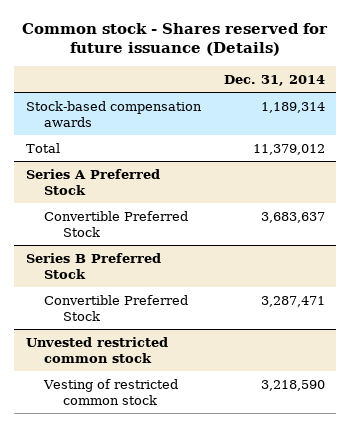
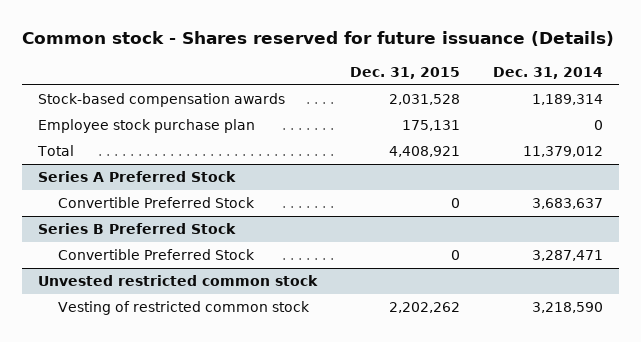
- | Dec. 31, 2014
+ | Dec. 31, 2015 | Dec. 31, 2014
+ Employee stock purchase plan | 175,131 | 0

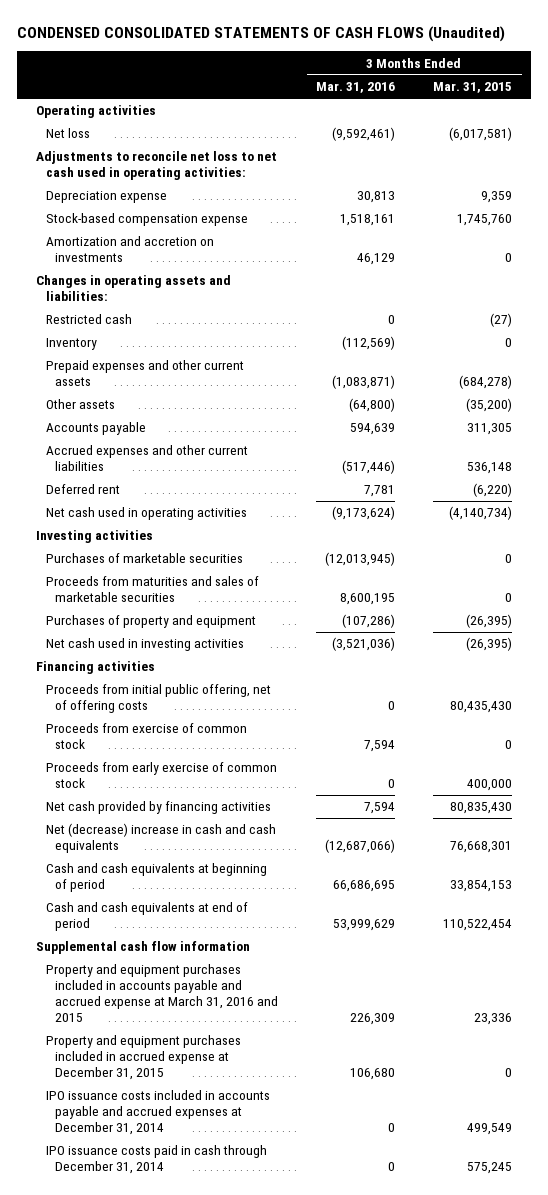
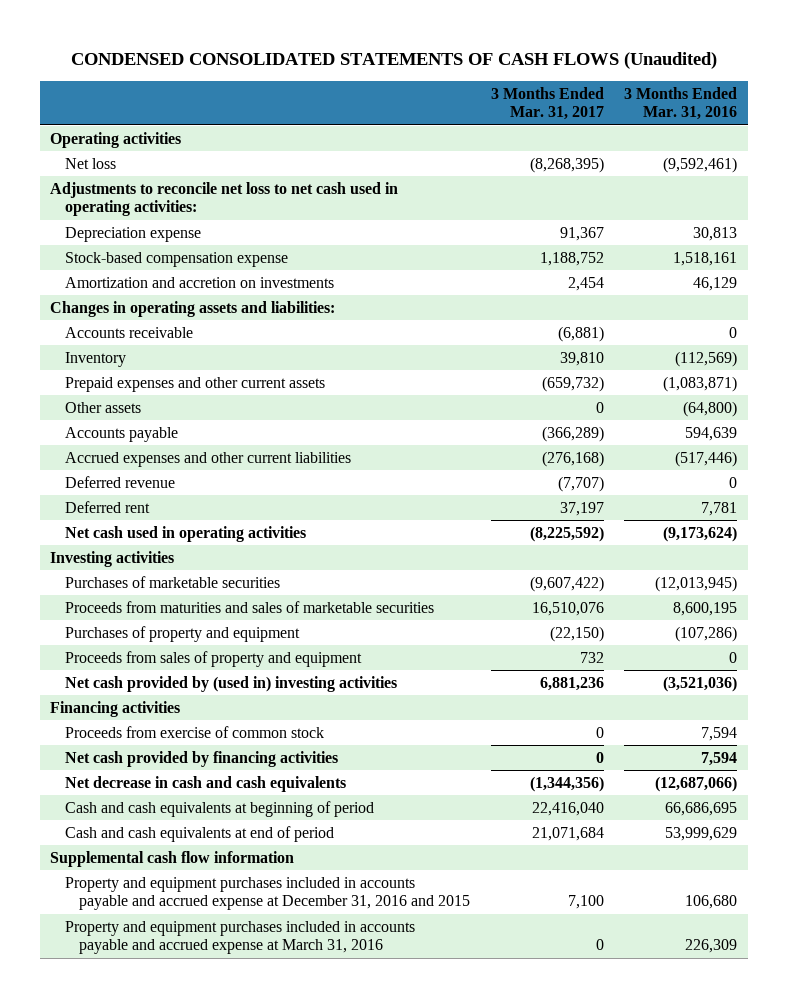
- | 3 Months Ended Mar. 31, 2016 | 3 Months Ended Mar. 31, 2015
+ | 3 Months Ended Mar. 31, 2017 | 3 Months Ended Mar. 31, 2016
- Restricted cash | 0 | (27)
+ Accounts receivable | (6,881) | 0
+ Deferred revenue | (7,707) | 0
- Net cash used in investing activities | (3,521,036) | (26,395)
+ Proceeds from sales of property and equipment | 732 | 0
+ Net cash provided by (used in) investing activities | 6,881,236 | (3,521,036)
- Proceeds from initial public offering, net of offering costs | 0 | 80,435,430
- Proceeds from early exercise of common stock | 0 | 400,000
- Net (decrease) increase in cash and cash equivalents | (12,687,066) | 76,668,301
+ Net decrease in cash and cash equivalents | (1,344,356) | (12,687,066)
- Property and equipment purchases included in accounts payable and accrued expense at March 31, 2016 and 2015 | 226,309 | 23,336
- Property and equipment purchases included in accrued expense at December 31, 2015 | 106,680 | 0
- IPO issuance costs included in accounts payable and accrued expenses at December 31, 2014 | 0 | 499,549
- IPO issuance costs paid in cash through December 31, 2014 | 0 | 575,245
+ Property and equipment purchases included in accounts payable and accrued expense at December 31, 2016 and 2015 | 7,100 | 106,680
+ Property and equipment purchases included in accounts payable and accrued expense at March 31, 2016 | 0 | 226,309

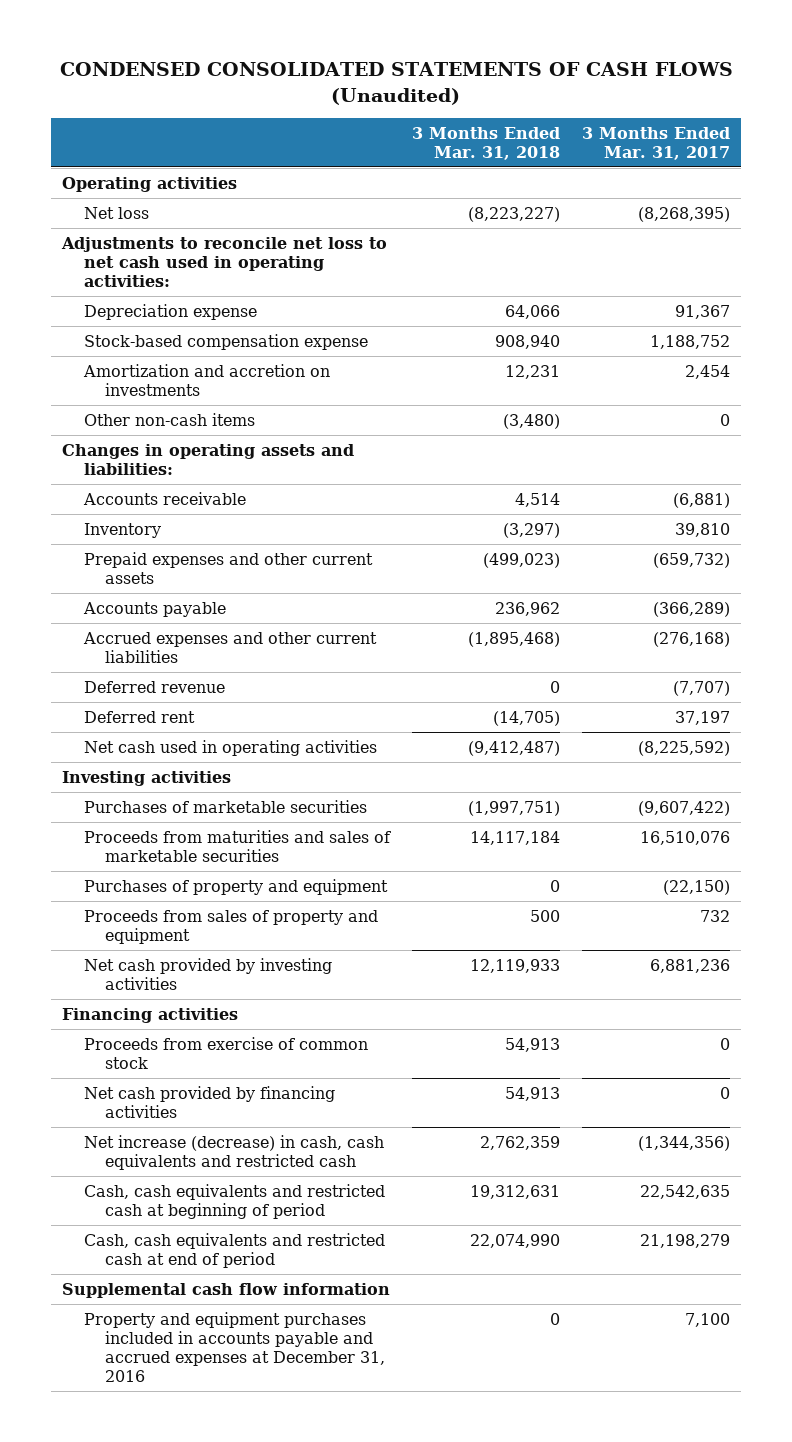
- | 3 Months Ended Mar. 31, 2017 | 3 Months Ended Mar. 31, 2016
+ | 3 Months Ended Mar. 31, 2018 | 3 Months Ended Mar. 31, 2017
+ Other non-cash items | (3,480) | 0
- Other assets | 0 | (64,800)
- Net cash provided by (used in) investing activities | 6,881,236 | (3,521,036)
+ Net cash provided by investing activities | 12,119,933 | 6,881,236
- Net decrease in cash and cash equivalents | (1,344,356) | (12,687,066)
- Cash and cash equivalents at beginning of period | 22,416,040 | 66,686,695
- Cash and cash equivalents at end of period | 21,071,684 | 53,999,629
+ Net increase (decrease) in cash, cash equivalents and restricted cash | 2,762,359 | (1,344,356)
+ Cash, cash equivalents and restricted cash at beginning of period | 19,312,631 | 22,542,635
+ Cash, cash equivalents and restricted cash at end of period | 22,074,990 | 21,198,279
- Property and equipment purchases included in accounts payable and accrued expense at December 31, 2016 and 2015 | 7,100 | 106,680
- Property and equipment purchases included in accounts payable and accrued expense at March 31, 2016 | 0 | 226,309
+ Property and equipment purchases included in accounts payable and accrued expenses at December 31, 2016 | 0 | 7,100

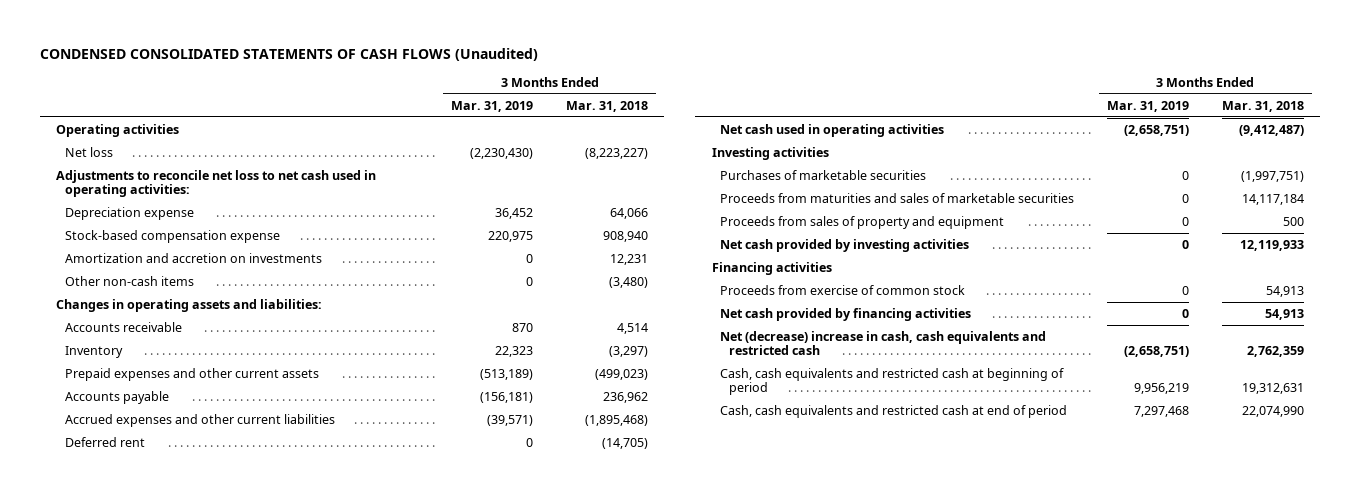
- | 3 Months Ended Mar. 31, 2018 | 3 Months Ended Mar. 31, 2017
+ | 3 Months Ended Mar. 31, 2019 | 3 Months Ended Mar. 31, 2018
- Deferred revenue | 0 | (7,707)
- Purchases of property and equipment | 0 | (22,150)
- Net increase (decrease) in cash, cash equivalents and restricted cash | 2,762,359 | (1,344,356)
+ Net (decrease) increase in cash, cash equivalents and restricted cash | (2,658,751) | 2,762,359
- Supplemental cash flow information
- Property and equipment purchases included in accounts payable and accrued expenses at December 31, 2016 | 0 | 7,100

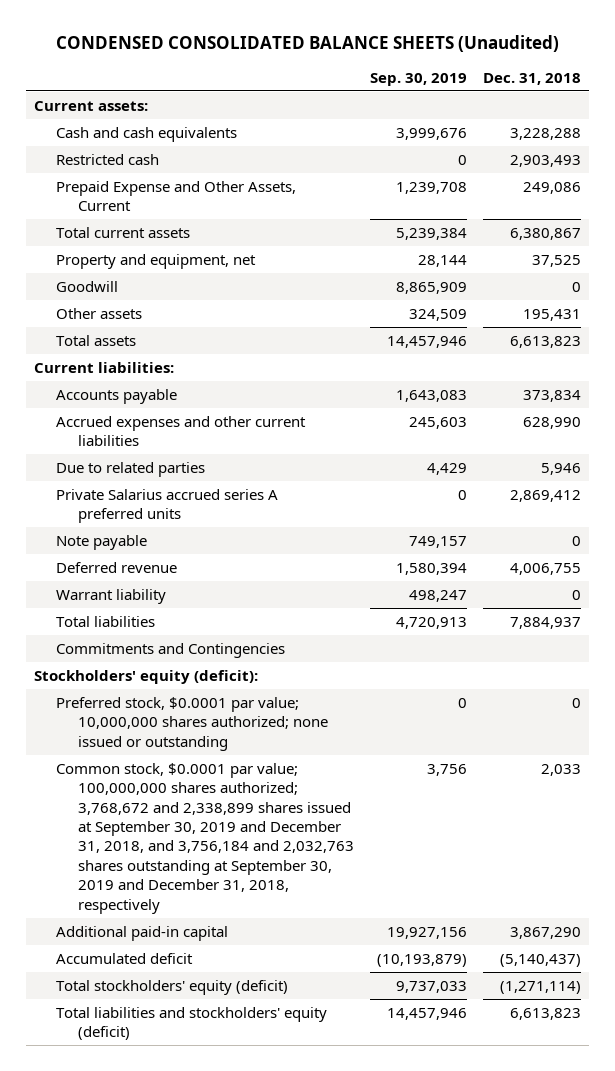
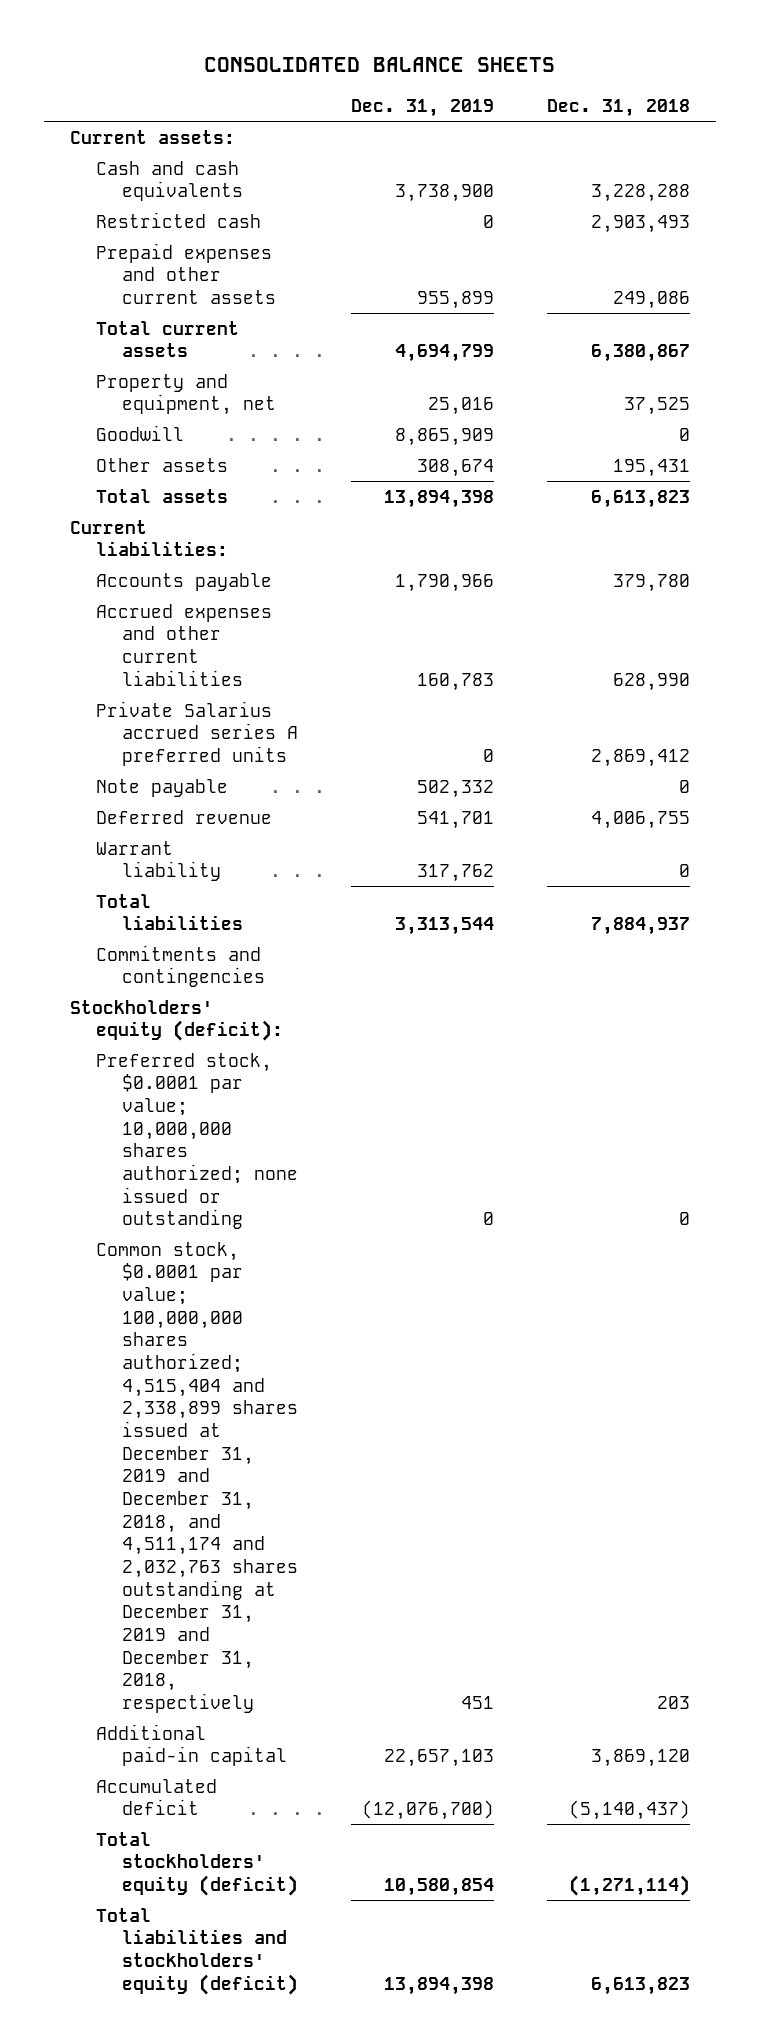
- CONDENSED CONSOLIDATED BALANCE SHEETS (Unaudited)
+ CONSOLIDATED BALANCE SHEETS
- | Sep. 30, 2019 | Dec. 31, 2018
+ | Dec. 31, 2019 | Dec. 31, 2018
- Prepaid Expense and Other Assets, Current | 1,239,708 | 249,086
+ Prepaid expenses and other current assets | 955,899 | 249,086
- Accounts payable | 1,643,083 | 373,834
+ Accounts payable | 1,790,966 | 379,780
- Due to related parties | 4,429 | 5,946
- Commitments and Contingencies
+ Commitments and contingencies
- Common stock, $0.0001 par value; 100,000,000 shares authorized; 3,768,672 and 2,338,899 shares issued at September 30, 2019 and December 31, 2018, and 3,756,184 and 2,032,763 shares outstanding at September 30, 2019 and December 31, 2018, respectively | 3,756 | 2,033
- Additional paid-in capital | 19,927,156 | 3,867,290
+ Common stock, $0.0001 par value; 100,000,000 shares authorized; 4,515,404 and 2,338,899 shares issued at December 31, 2019 and December 31, 2018, and 4,511,174 and 2,032,763 shares outstanding at December 31, 2019 and December 31, 2018, respectively | 451 | 203
+ Additional paid-in capital | 22,657,103 | 3,869,120

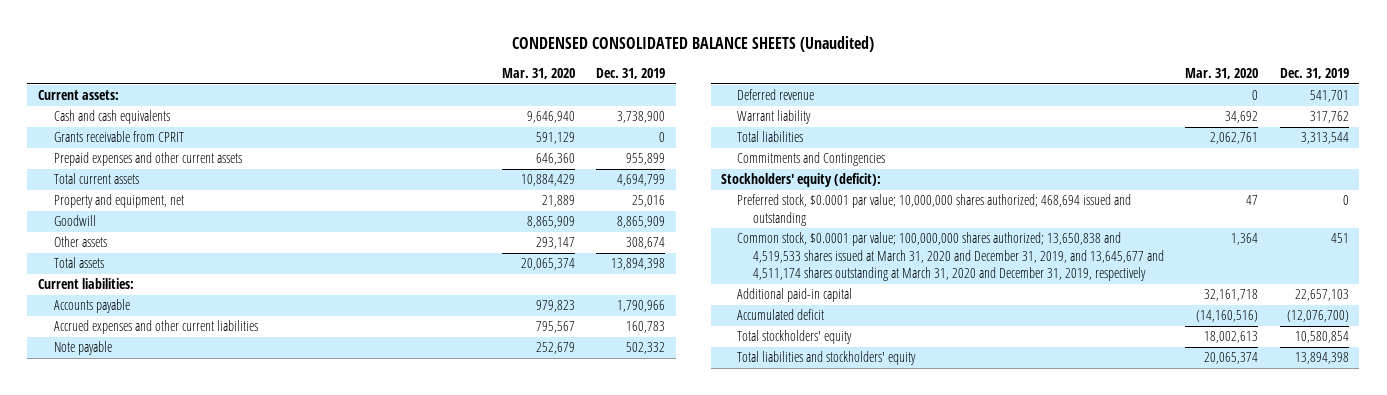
- CONSOLIDATED BALANCE SHEETS
+ CONDENSED CONSOLIDATED BALANCE SHEETS (Unaudited)
- | Dec. 31, 2019 | Dec. 31, 2018
+ | Mar. 31, 2020 | Dec. 31, 2019
- Restricted cash | 0 | 2,903,493
+ Grants receivable from CPRIT | 591,129 | 0
- Private Salarius accrued series A preferred units | 0 | 2,869,412
- Commitments and contingencies
+ Commitments and Contingencies
- Preferred stock, $0.0001 par value; 10,000,000 shares authorized; none issued or outstanding | 0 | 0
- Common stock, $0.0001 par value; 100,000,000 shares authorized; 4,515,404 and 2,338,899 shares issued at December 31, 2019 and December 31, 2018, and 4,511,174 and 2,032,763 shares outstanding at December 31, 2019 and December 31, 2018, respectively | 451 | 203
+ Preferred stock, $0.0001 par value; 10,000,000 shares authorized; 468,694 issued and outstanding | 47 | 0
+ Common stock, $0.0001 par value; 100,000,000 shares authorized; 13,650,838 and 4,519,533 shares issued at March 31, 2020 and December 31, 2019, and 13,645,677 and 4,511,174 shares outstanding at March 31, 2020 and December 31, 2019, respectively | 1,364 | 451
- Total stockholders' equity (deficit) | 10,580,854 | (1,271,114)
- Total liabilities and stockholders' equity (deficit) | 13,894,398 | 6,613,823
+ Total stockholders' equity | 18,002,613 | 10,580,854
+ Total liabilities and stockholders' equity | 20,065,374 | 13,894,398

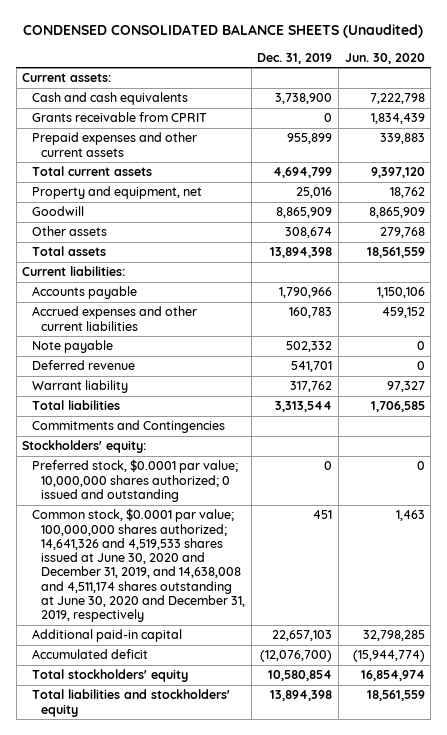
- | Mar. 31, 2020 | Dec. 31, 2019
+ | Dec. 31, 2019 | Jun. 30, 2020
- Stockholders' equity (deficit):
- Preferred stock, $0.0001 par value; 10,000,000 shares authorized; 468,694 issued and outstanding | 47 | 0
- Common stock, $0.0001 par value; 100,000,000 shares authorized; 13,650,838 and 4,519,533 shares issued at March 31, 2020 and December 31, 2019, and 13,645,677 and 4,511,174 shares outstanding at March 31, 2020 and December 31, 2019, respectively | 1,364 | 451
+ Stockholders' equity:
+ Preferred stock, $0.0001 par value; 10,000,000 shares authorized; 0 issued and outstanding | 0 | 0
+ Common stock, $0.0001 par value; 100,000,000 shares authorized; 14,641,326 and 4,519,533 shares issued at June 30, 2020 and December 31, 2019, and 14,638,008 and 4,511,174 shares outstanding at June 30, 2020 and December 31, 2019, respectively | 451 | 1,463

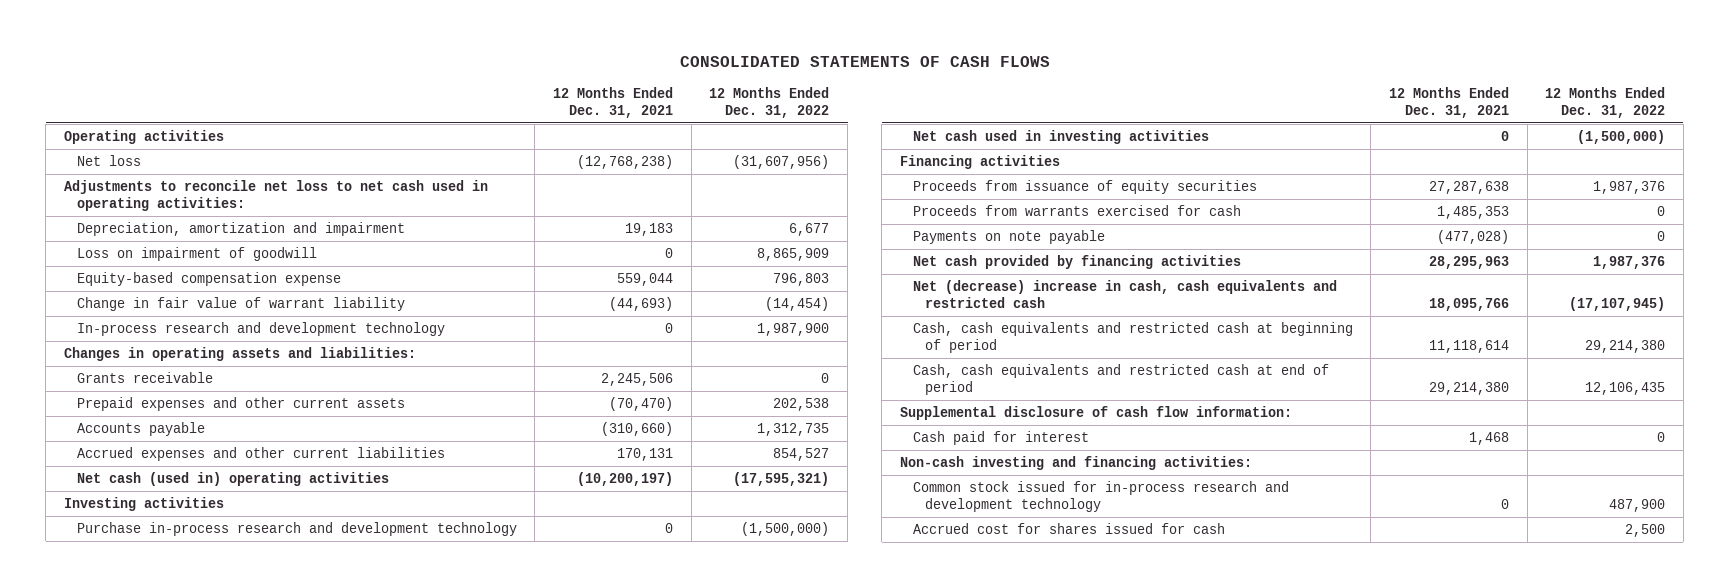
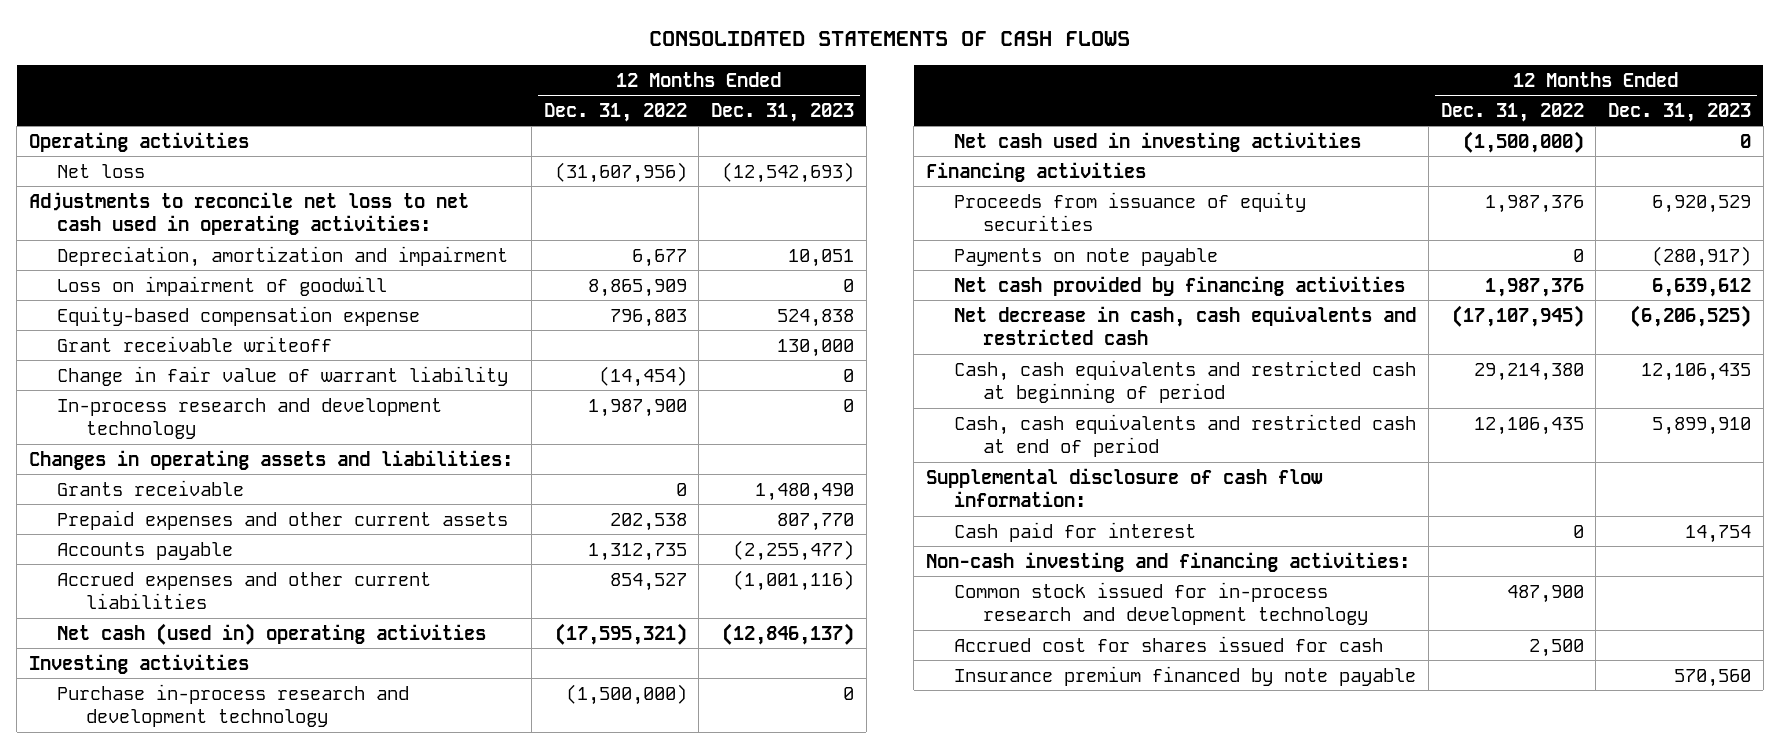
- | 12 Months Ended Dec. 31, 2021 | 12 Months Ended Dec. 31, 2022
+ | 12 Months Ended Dec. 31, 2022 | 12 Months Ended Dec. 31, 2023
+ Grant receivable writeoff | | 130,000
- Proceeds from warrants exercised for cash | 1,485,353 | 0
- Net (decrease) increase in cash, cash equivalents and restricted cash | 18,095,766 | (17,107,945)
+ Net decrease in cash, cash equivalents and restricted cash | (17,107,945) | (6,206,525)
+ Insurance premium financed by note payable | | 570,560

